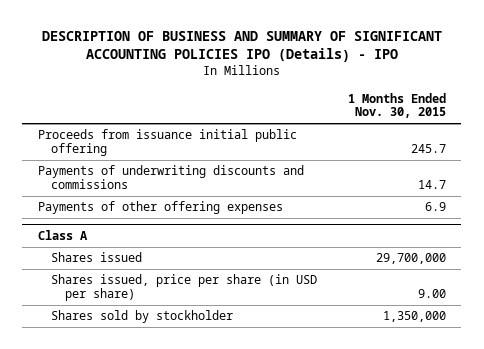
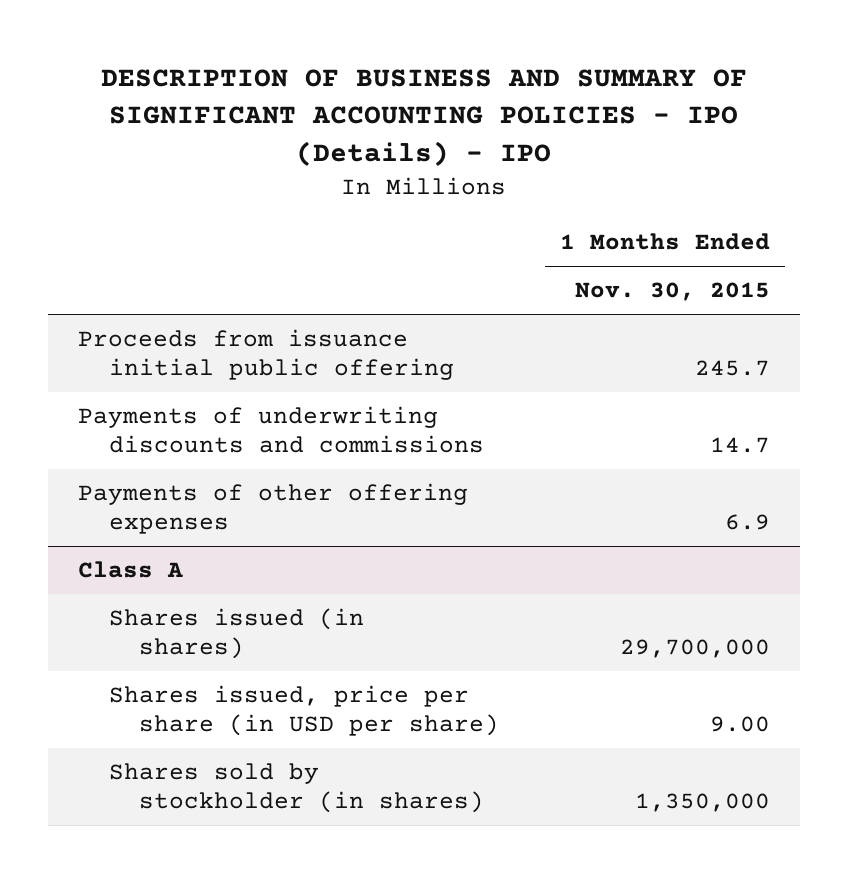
- DESCRIPTION OF BUSINESS AND SUMMARY OF SIGNIFICANT ACCOUNTING POLICIES IPO (Details) - IPO
+ DESCRIPTION OF BUSINESS AND SUMMARY OF SIGNIFICANT ACCOUNTING POLICIES - IPO (Details) - IPO
@ Class A
- Shares issued | 29,700,000
+ Shares issued (in shares) | 29,700,000
- Shares sold by stockholder | 1,350,000
+ Shares sold by stockholder (in shares) | 1,350,000

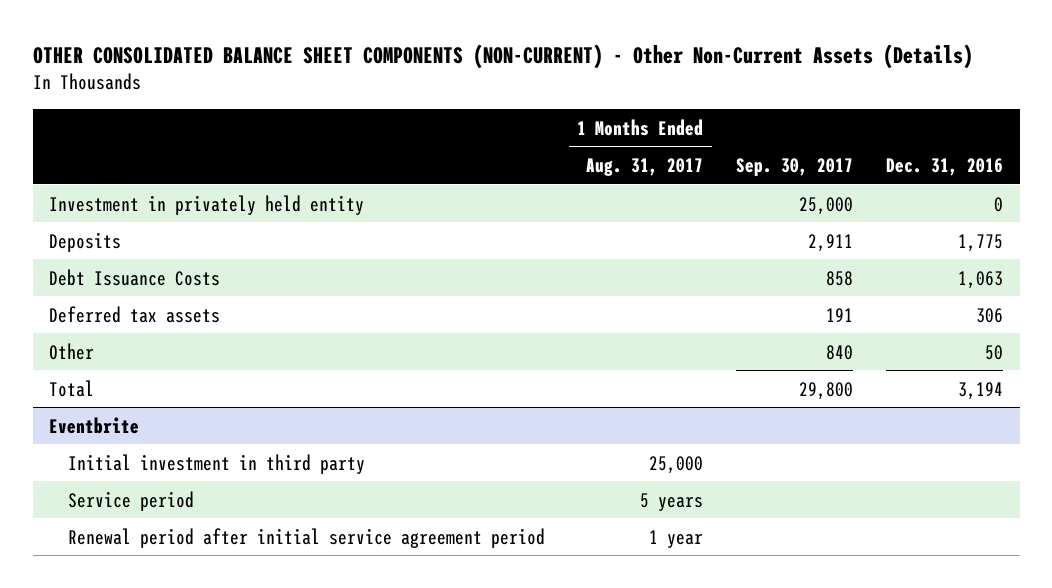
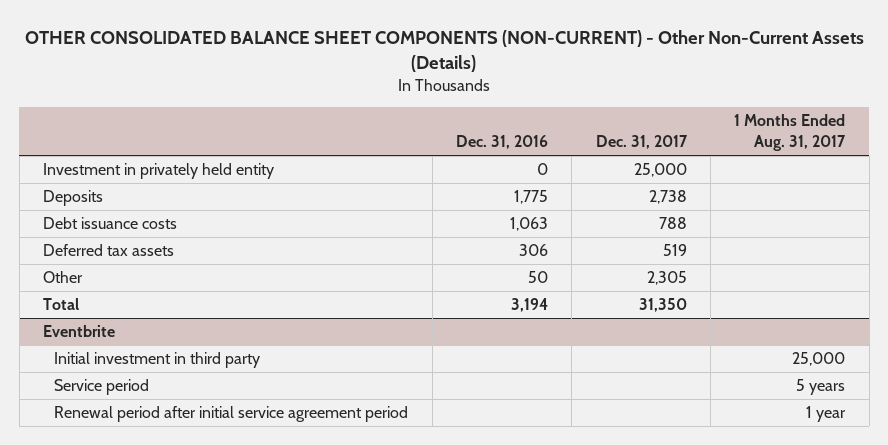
- | 1 Months Ended Aug. 31, 2017 | Sep. 30, 2017 | Dec. 31, 2016
+ | Dec. 31, 2016 | Dec. 31, 2017 | 1 Months Ended Aug. 31, 2017
- Debt Issuance Costs | | 858 | 1,063
+ Debt issuance costs | 1,063 | 788 |

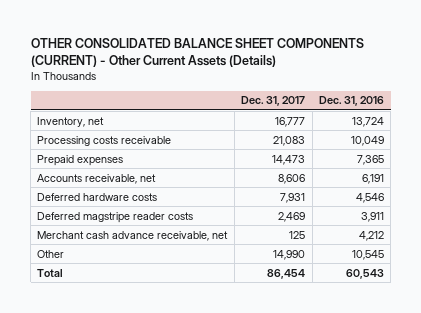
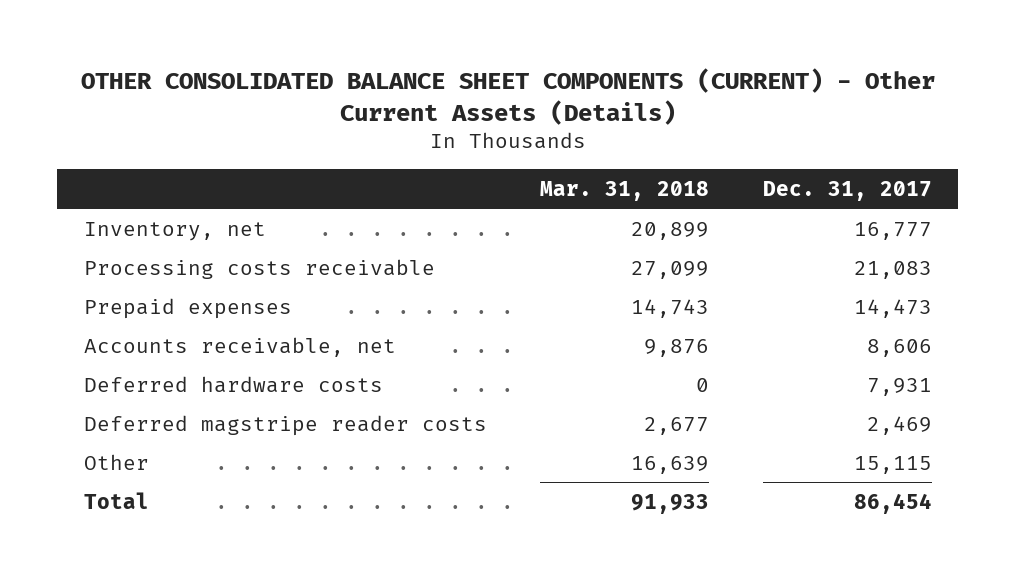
- | Dec. 31, 2017 | Dec. 31, 2016
+ | Mar. 31, 2018 | Dec. 31, 2017
- Merchant cash advance receivable, net | 125 | 4,212
- Other | 14,990 | 10,545
+ Other | 16,639 | 15,115

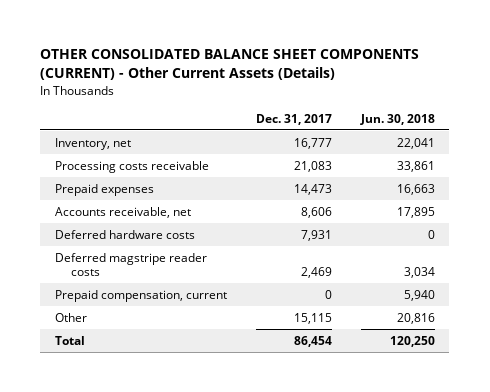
- | Mar. 31, 2018 | Dec. 31, 2017
+ | Dec. 31, 2017 | Jun. 30, 2018
+ Prepaid compensation, current | 0 | 5,940

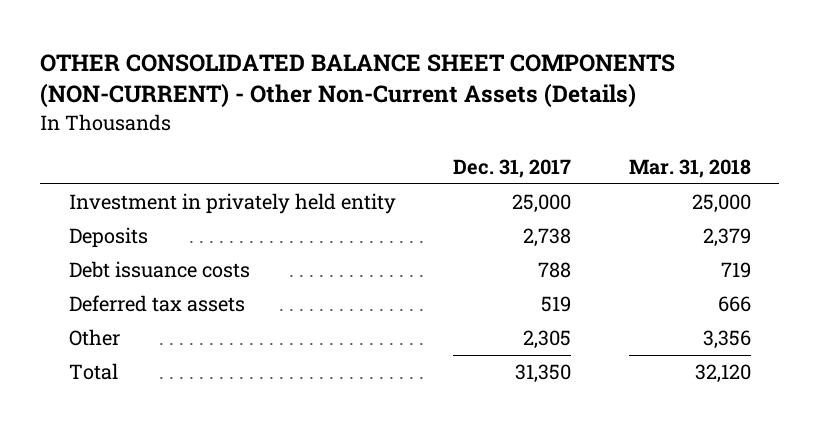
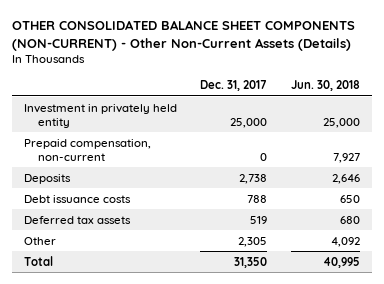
- | Dec. 31, 2017 | Mar. 31, 2018
+ | Dec. 31, 2017 | Jun. 30, 2018
+ Prepaid compensation, non-current | 0 | 7,927

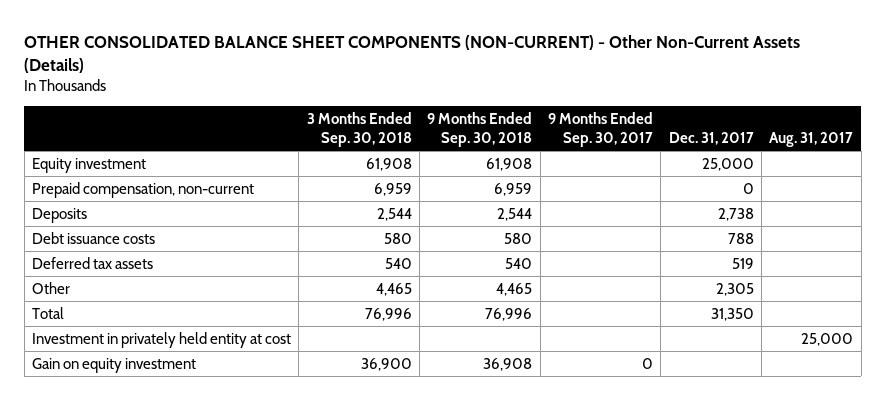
- | Dec. 31, 2017 | Jun. 30, 2018
+ | 3 Months Ended Sep. 30, 2018 | 9 Months Ended Sep. 30, 2018 | 9 Months Ended Sep. 30, 2017 | Dec. 31, 2017 | Aug. 31, 2017
- Investment in privately held entity | 25,000 | 25,000
+ Equity investment | 61,908 | 61,908 | | 25,000 |
+ Investment in privately held entity at cost | | | | | 25,000
+ Gain on equity investment | 36,900 | 36,908 | 0 | |

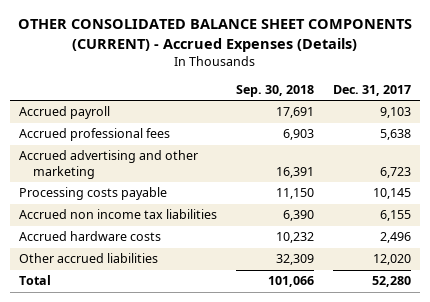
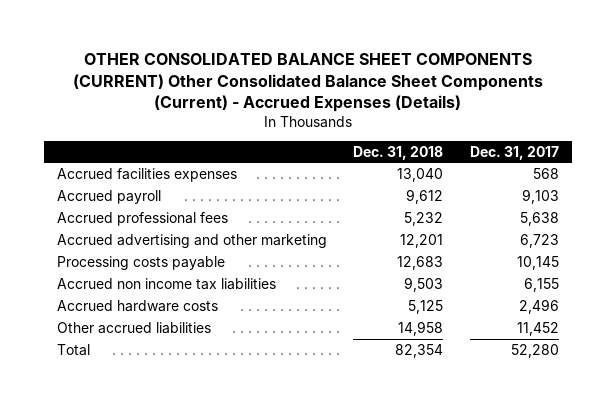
- OTHER CONSOLIDATED BALANCE SHEET COMPONENTS (CURRENT) - Accrued Expenses (Details)
+ OTHER CONSOLIDATED BALANCE SHEET COMPONENTS (CURRENT) Other Consolidated Balance Sheet Components (Current) - Accrued Expenses (Details)
- | Sep. 30, 2018 | Dec. 31, 2017
+ | Dec. 31, 2018 | Dec. 31, 2017
+ Accrued facilities expenses | 13,040 | 568
- Other accrued liabilities | 32,309 | 12,020
+ Other accrued liabilities | 14,958 | 11,452

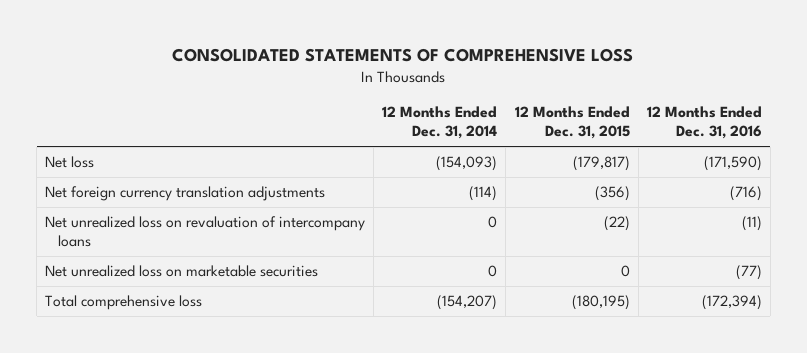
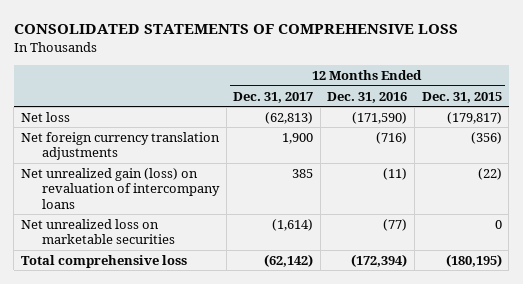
- | 12 Months Ended Dec. 31, 2014 | 12 Months Ended Dec. 31, 2015 | 12 Months Ended Dec. 31, 2016
+ | 12 Months Ended Dec. 31, 2017 | 12 Months Ended Dec. 31, 2016 | 12 Months Ended Dec. 31, 2015
- Net unrealized loss on revaluation of intercompany loans | 0 | (22) | (11)
+ Net unrealized gain (loss) on revaluation of intercompany loans | 385 | (11) | (22)

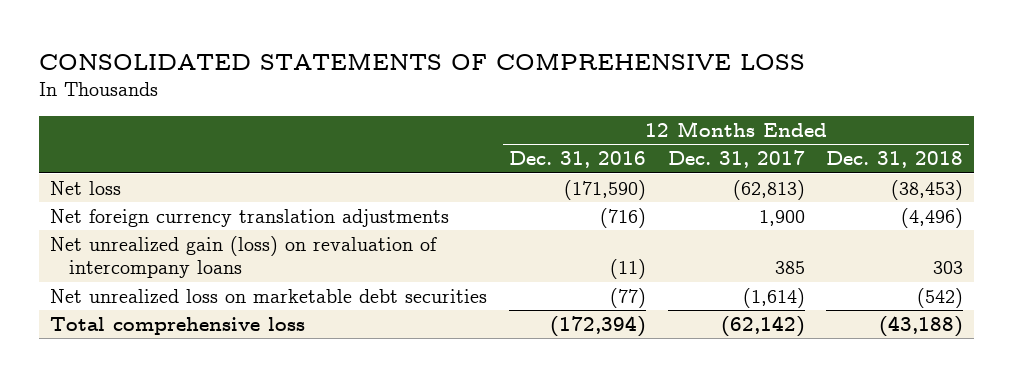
- | 12 Months Ended Dec. 31, 2017 | 12 Months Ended Dec. 31, 2016 | 12 Months Ended Dec. 31, 2015
+ | 12 Months Ended Dec. 31, 2016 | 12 Months Ended Dec. 31, 2017 | 12 Months Ended Dec. 31, 2018
- Net unrealized loss on marketable securities | (1,614) | (77) | 0
+ Net unrealized loss on marketable debt securities | (77) | (1,614) | (542)

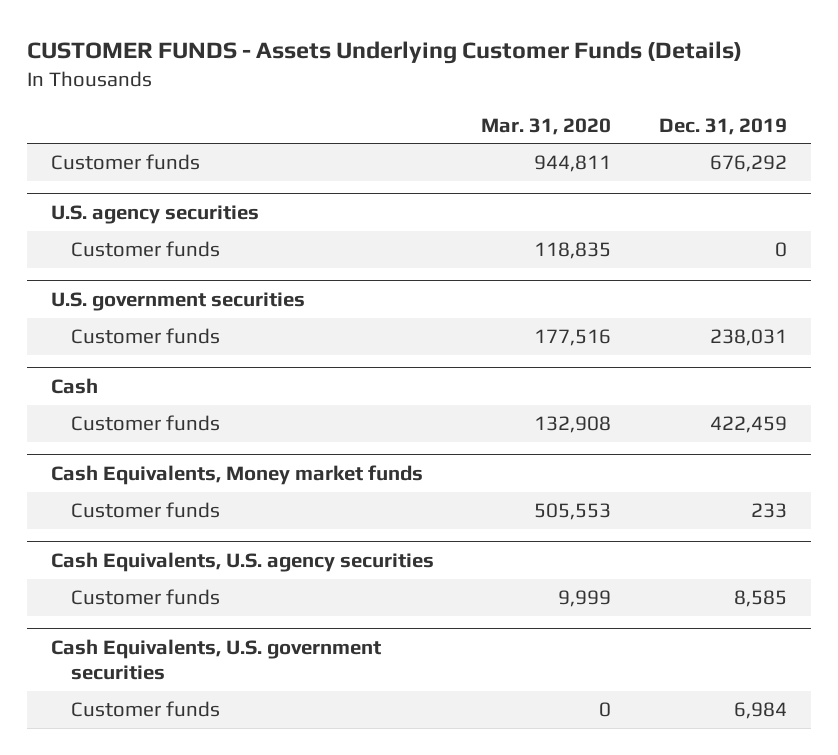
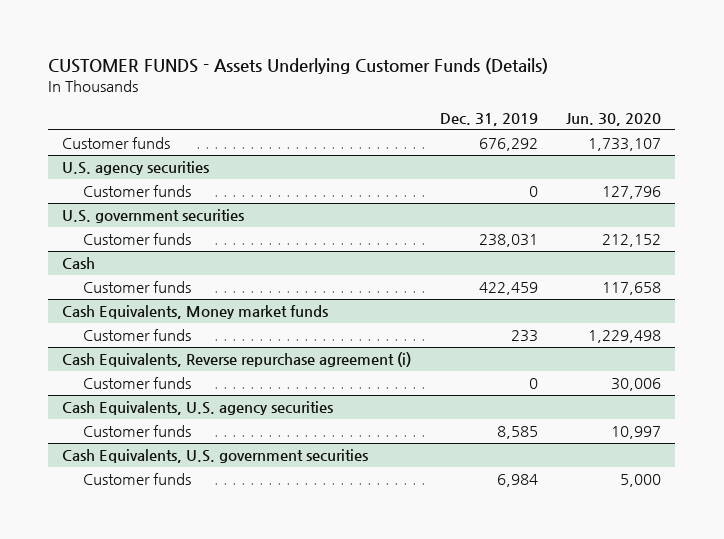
- | Mar. 31, 2020 | Dec. 31, 2019
+ | Dec. 31, 2019 | Jun. 30, 2020
+ Cash Equivalents, Reverse repurchase agreement (i)
+ Customer funds | 0 | 30,006

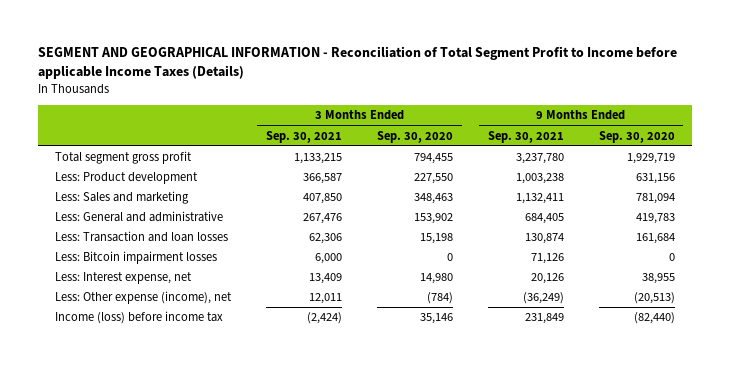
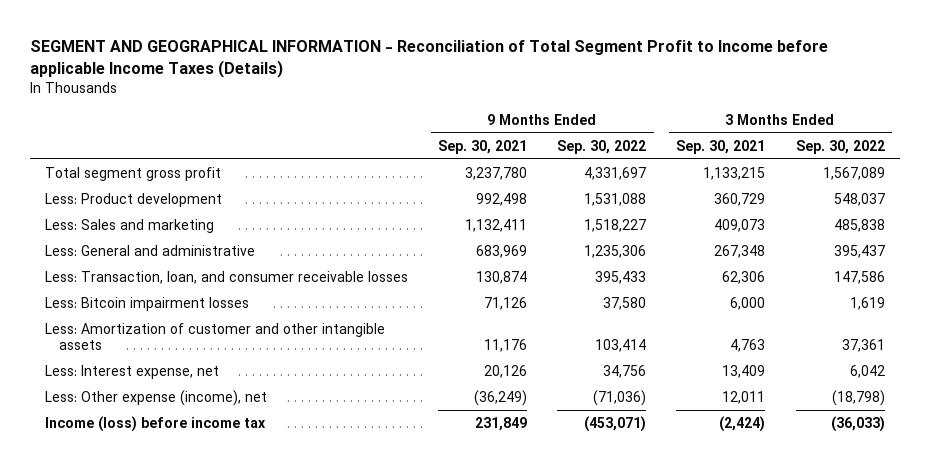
- | 3 Months Ended Sep. 30, 2021 | 3 Months Ended Sep. 30, 2020 | 9 Months Ended Sep. 30, 2021 | 9 Months Ended Sep. 30, 2020
+ | 9 Months Ended Sep. 30, 2021 | 9 Months Ended Sep. 30, 2022 | 3 Months Ended Sep. 30, 2021 | 3 Months Ended Sep. 30, 2022
- Less: Product development | 366,587 | 227,550 | 1,003,238 | 631,156
- Less: Sales and marketing | 407,850 | 348,463 | 1,132,411 | 781,094
- Less: General and administrative | 267,476 | 153,902 | 684,405 | 419,783
- Less: Transaction and loan losses | 62,306 | 15,198 | 130,874 | 161,684
+ Less: Product development | 992,498 | 1,531,088 | 360,729 | 548,037
+ Less: Sales and marketing | 1,132,411 | 1,518,227 | 409,073 | 485,838
+ Less: General and administrative | 683,969 | 1,235,306 | 267,348 | 395,437
+ Less: Transaction, loan, and consumer receivable losses | 130,874 | 395,433 | 62,306 | 147,586
+ Less: Amortization of customer and other intangible assets | 11,176 | 103,414 | 4,763 | 37,361

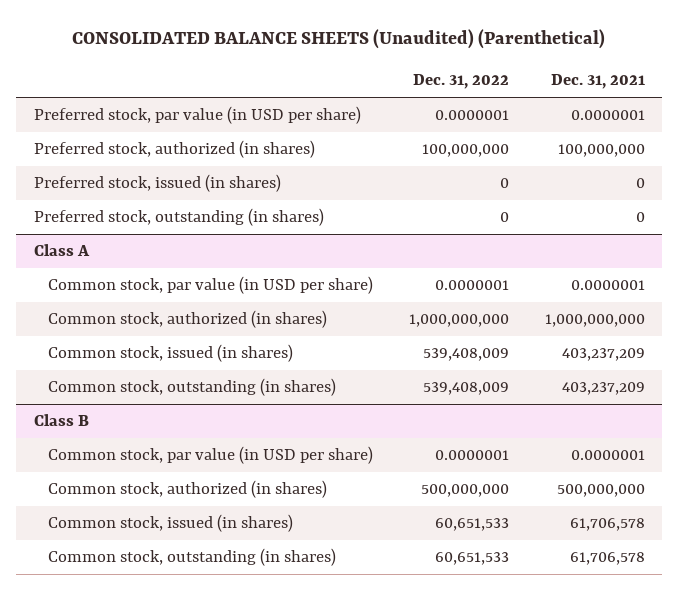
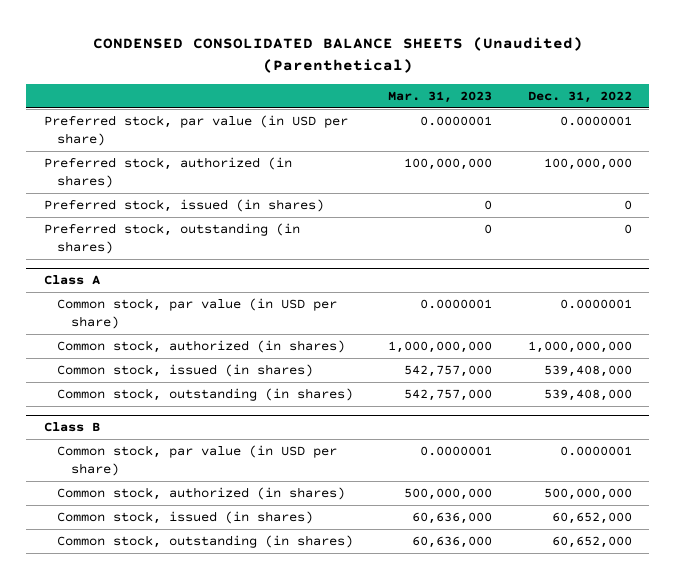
- CONSOLIDATED BALANCE SHEETS (Unaudited) (Parenthetical)
+ CONDENSED CONSOLIDATED BALANCE SHEETS (Unaudited) (Parenthetical)
- | Dec. 31, 2022 | Dec. 31, 2021
+ | Mar. 31, 2023 | Dec. 31, 2022
@ Class A
- Common stock, issued (in shares) | 539,408,009 | 403,237,209
- Common stock, outstanding (in shares) | 539,408,009 | 403,237,209
+ Common stock, issued (in shares) | 542,757,000 | 539,408,000
+ Common stock, outstanding (in shares) | 542,757,000 | 539,408,000
@ Class B
- Common stock, issued (in shares) | 60,651,533 | 61,706,578
- Common stock, outstanding (in shares) | 60,651,533 | 61,706,578
+ Common stock, issued (in shares) | 60,636,000 | 60,652,000
+ Common stock, outstanding (in shares) | 60,636,000 | 60,652,000

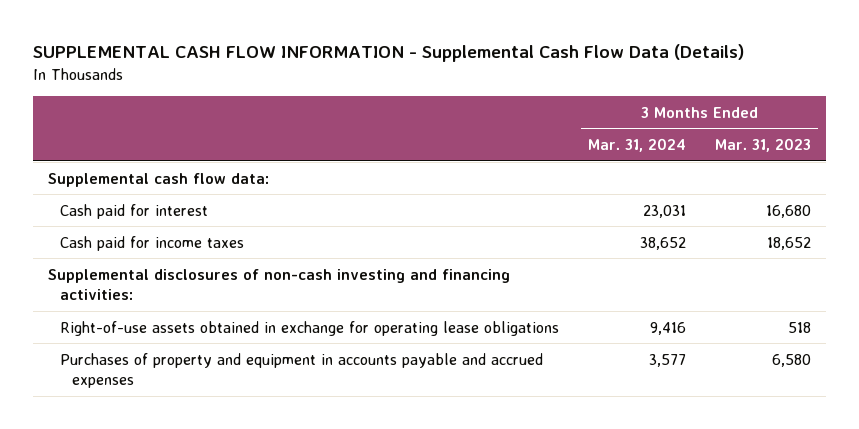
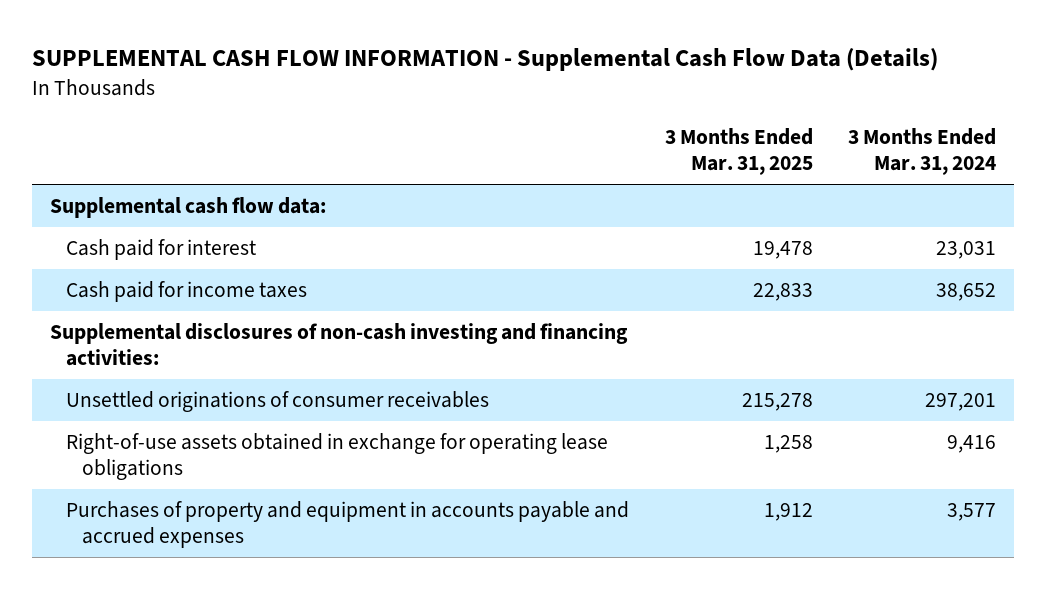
- | 3 Months Ended Mar. 31, 2024 | 3 Months Ended Mar. 31, 2023
+ | 3 Months Ended Mar. 31, 2025 | 3 Months Ended Mar. 31, 2024
+ Unsettled originations of consumer receivables | 215,278 | 297,201

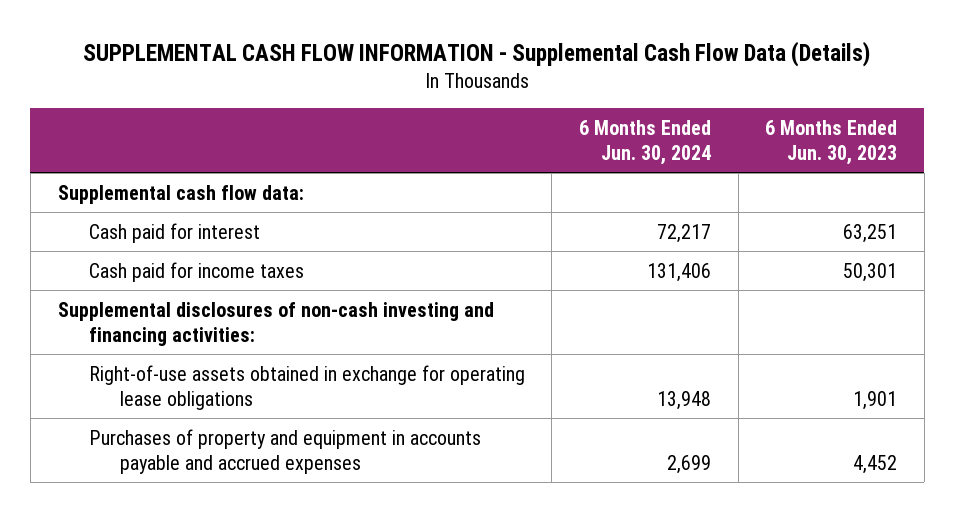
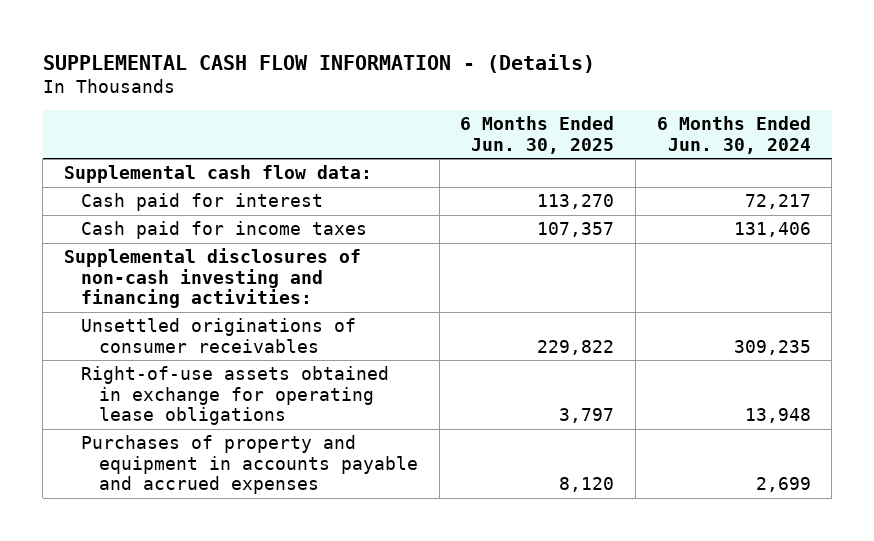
- SUPPLEMENTAL CASH FLOW INFORMATION - Supplemental Cash Flow Data (Details)
+ SUPPLEMENTAL CASH FLOW INFORMATION - (Details)
- | 6 Months Ended Jun. 30, 2024 | 6 Months Ended Jun. 30, 2023
+ | 6 Months Ended Jun. 30, 2025 | 6 Months Ended Jun. 30, 2024
+ Unsettled originations of consumer receivables | 229,822 | 309,235

